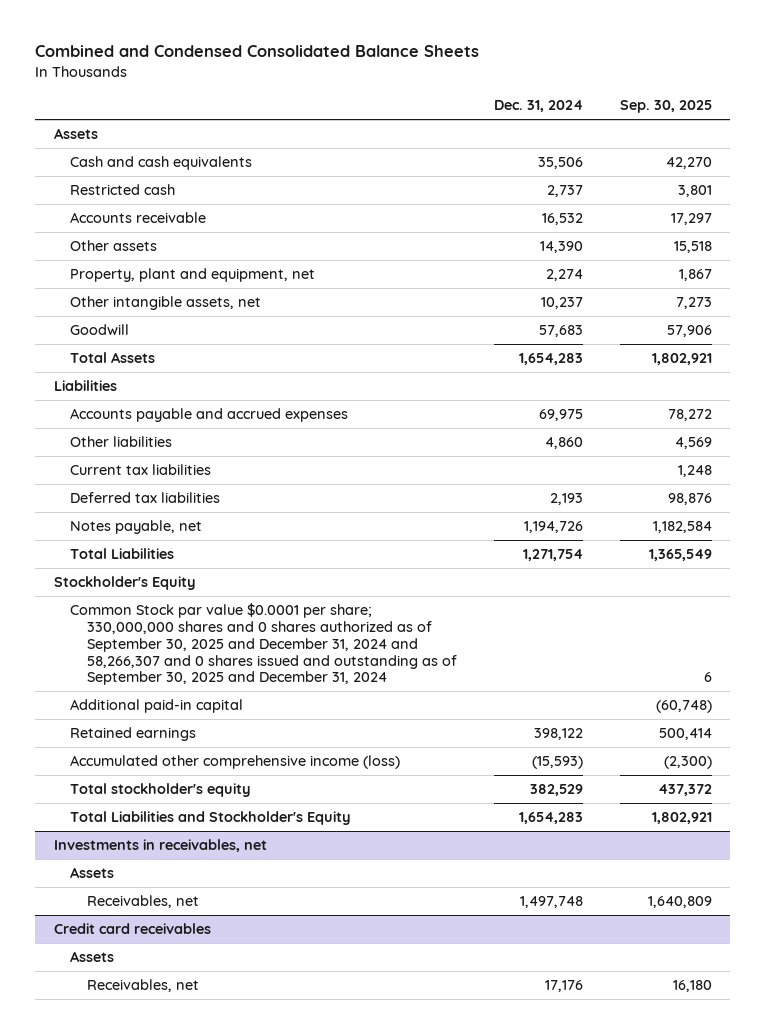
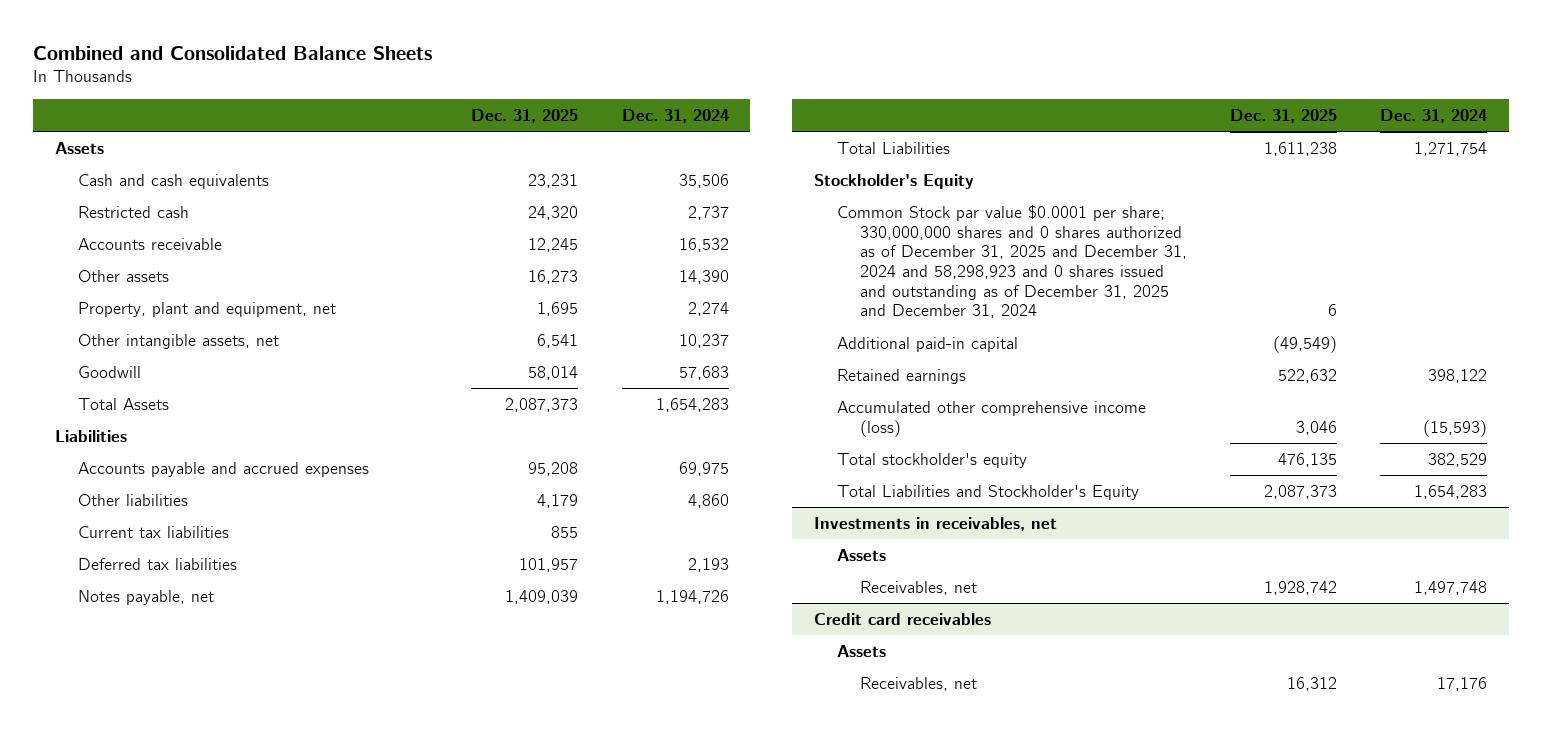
- Combined and Condensed Consolidated Balance Sheets
+ Combined and Consolidated Balance Sheets
- | Dec. 31, 2024 | Sep. 30, 2025
+ | Dec. 31, 2025 | Dec. 31, 2024
- Common Stock par value $0.0001 per share; 330,000,000 shares and 0 shares authorized as of September 30, 2025 and December 31, 2024 and 58,266,307 and 0 shares issued and outstanding as of September 30, 2025 and December 31, 2024 | | 6
+ Common Stock par value $0.0001 per share; 330,000,000 shares and 0 shares authorized as of December 31, 2025 and December 31, 2024 and 58,298,923 and 0 shares issued and outstanding as of December 31, 2025 and December 31, 2024 | 6 |

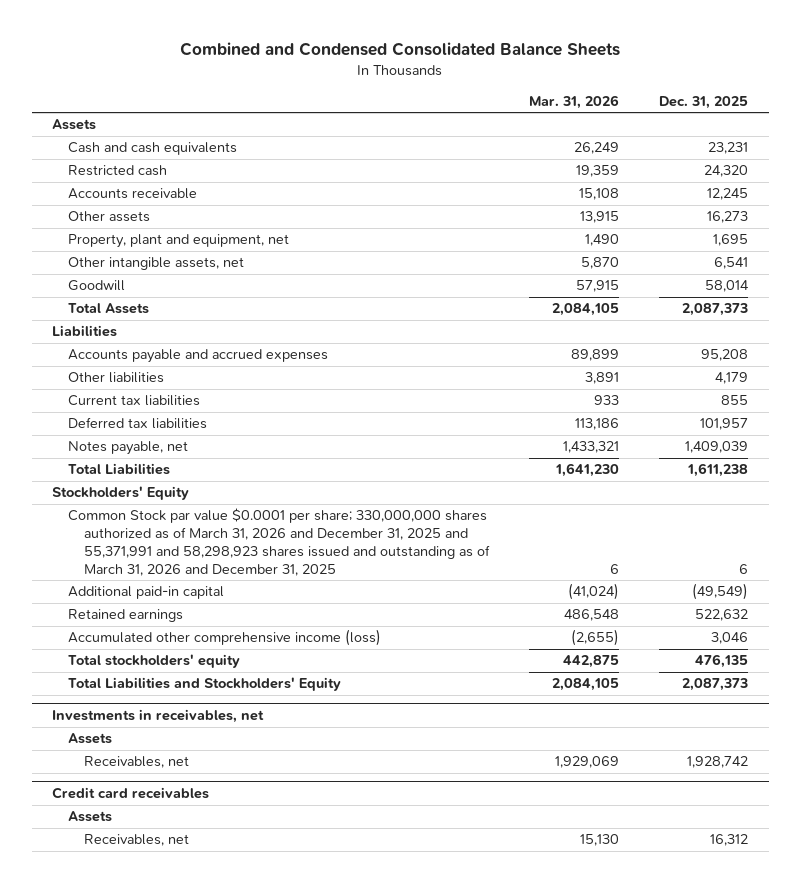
- Combined and Consolidated Balance Sheets
+ Combined and Condensed Consolidated Balance Sheets
- | Dec. 31, 2025 | Dec. 31, 2024
+ | Mar. 31, 2026 | Dec. 31, 2025
- Stockholder's Equity
- Common Stock par value $0.0001 per share; 330,000,000 shares and 0 shares authorized as of December 31, 2025 and December 31, 2024 and 58,298,923 and 0 shares issued and outstanding as of December 31, 2025 and December 31, 2024 | 6 |
+ Stockholders' Equity
+ Common Stock par value $0.0001 per share; 330,000,000 shares authorized as of March 31, 2026 and December 31, 2025 and 55,371,991 and 58,298,923 shares issued and outstanding as of March 31, 2026 and December 31, 2025 | 6 | 6
- Total stockholder's equity | 476,135 | 382,529
- Total Liabilities and Stockholder's Equity | 2,087,373 | 1,654,283
+ Total stockholders' equity | 442,875 | 476,135
+ Total Liabilities and Stockholders' Equity | 2,084,105 | 2,087,373

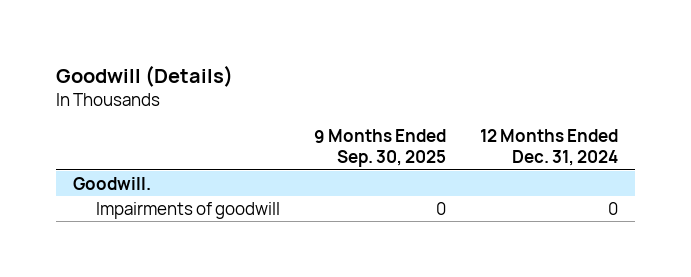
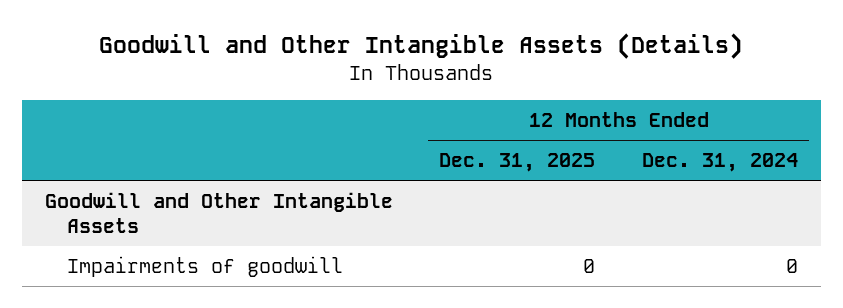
- Goodwill (Details)
+ Goodwill and Other Intangible Assets (Details)
- | 9 Months Ended Sep. 30, 2025 | 12 Months Ended Dec. 31, 2024
+ | 12 Months Ended Dec. 31, 2025 | 12 Months Ended Dec. 31, 2024
- Goodwill.
+ Goodwill and Other Intangible Assets

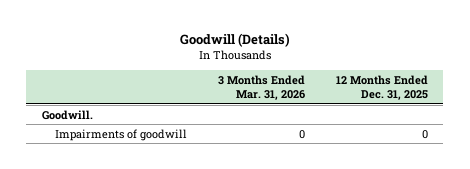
- Goodwill and Other Intangible Assets (Details)
+ Goodwill (Details)
- | 12 Months Ended Dec. 31, 2025 | 12 Months Ended Dec. 31, 2024
+ | 3 Months Ended Mar. 31, 2026 | 12 Months Ended Dec. 31, 2025
- Goodwill and Other Intangible Assets
+ Goodwill.

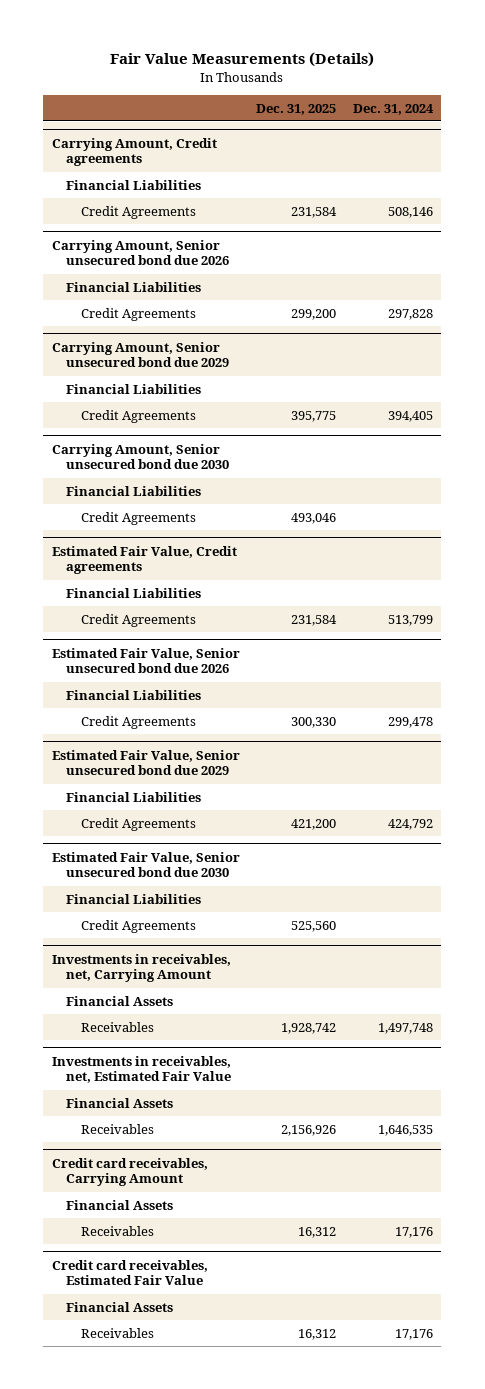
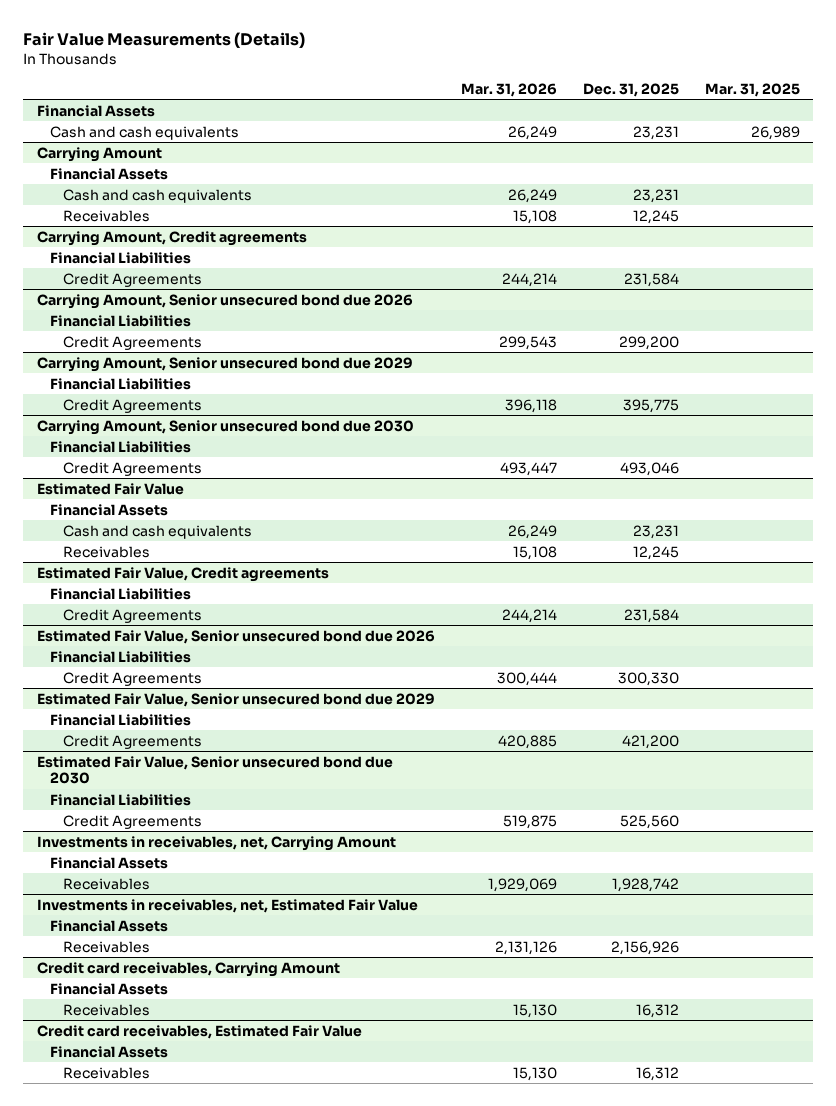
- | Dec. 31, 2025 | Dec. 31, 2024
+ | Mar. 31, 2026 | Dec. 31, 2025 | Mar. 31, 2025
+ Financial Assets
+ Cash and cash equivalents | 26,249 | 23,231 | 26,989
+ Carrying Amount
+ Financial Assets
+ Cash and cash equivalents | 26,249 | 23,231 |
+ Receivables | 15,108 | 12,245 |
+ Estimated Fair Value
+ Financial Assets
+ Cash and cash equivalents | 26,249 | 23,231 |
+ Receivables | 15,108 | 12,245 |

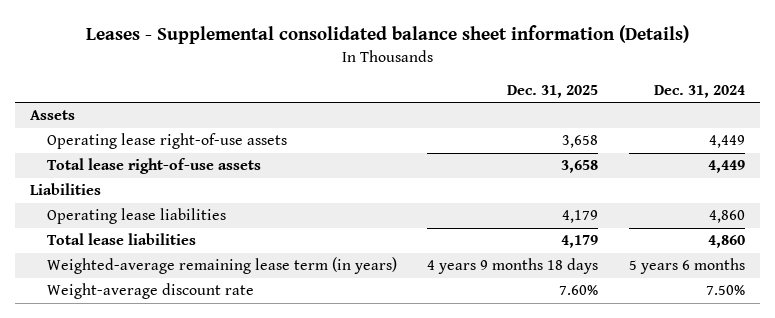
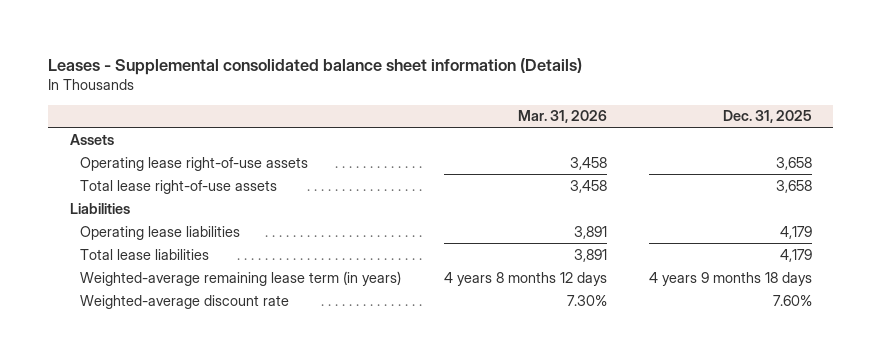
- | Dec. 31, 2025 | Dec. 31, 2024
+ | Mar. 31, 2026 | Dec. 31, 2025
- Weight-average discount rate | 7.60% | 7.50%
+ Weighted-average discount rate | 7.30% | 7.60%

